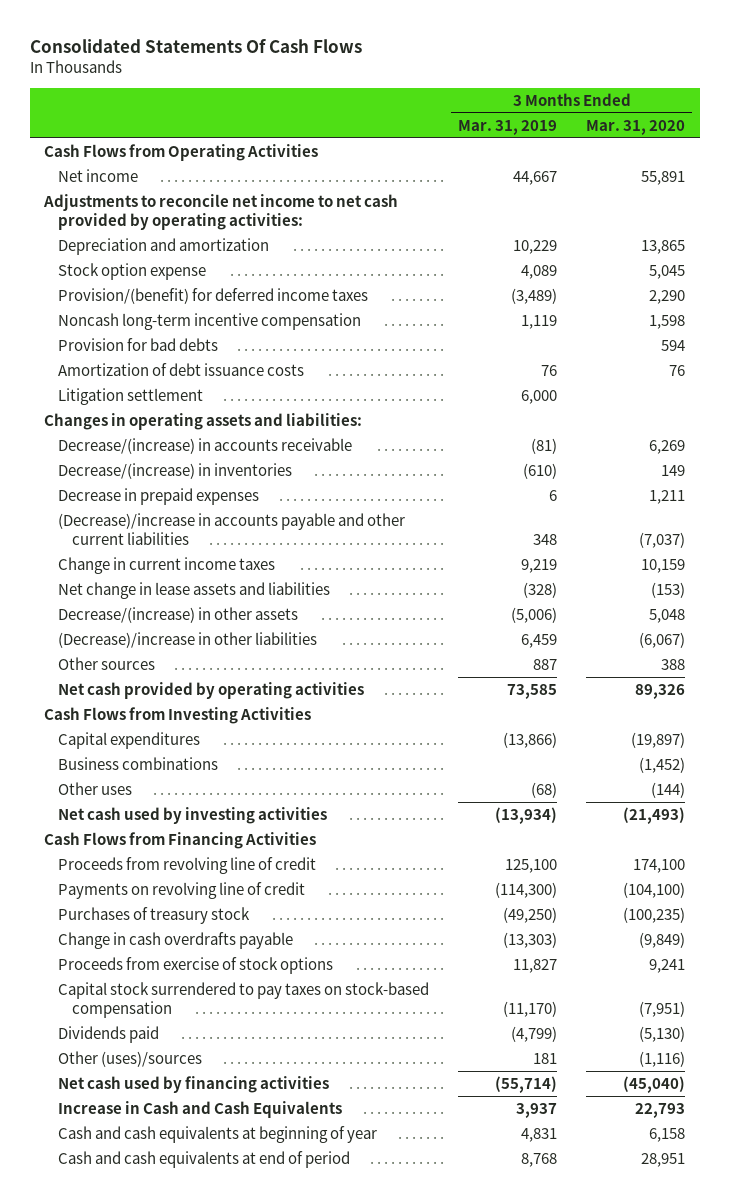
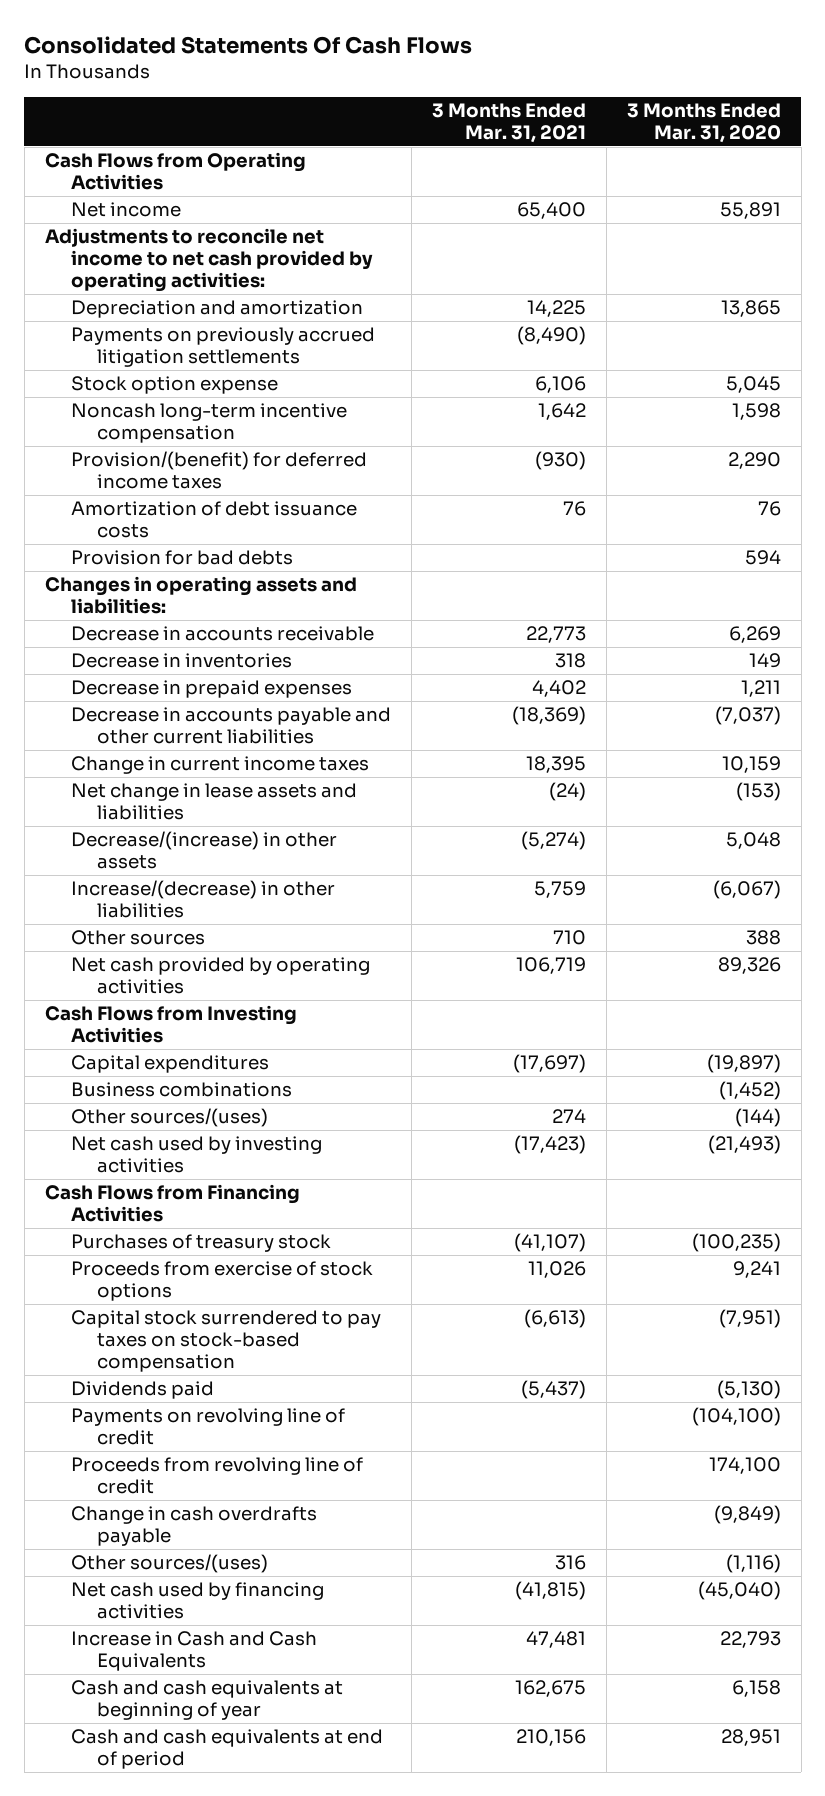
- | 3 Months Ended Mar. 31, 2019 | 3 Months Ended Mar. 31, 2020
+ | 3 Months Ended Mar. 31, 2021 | 3 Months Ended Mar. 31, 2020
+ Payments on previously accrued litigation settlements | (8,490) |
moved down: Provision/(benefit) for deferred income taxes | (930) | 2,290
- Litigation settlement | 6,000 |
moved down: Provision for bad debts | | 594
- Decrease/(increase) in accounts receivable | (81) | 6,269
- Decrease/(increase) in inventories | (610) | 149
+ Decrease in accounts receivable | 22,773 | 6,269
+ Decrease in inventories | 318 | 149
- (Decrease)/increase in accounts payable and other current liabilities | 348 | (7,037)
+ Decrease in accounts payable and other current liabilities | (18,369) | (7,037)
- (Decrease)/increase in other liabilities | 6,459 | (6,067)
+ Increase/(decrease) in other liabilities | 5,759 | (6,067)
- Other uses | (68) | (144)
+ Other sources/(uses) | 274 | (144)
- Other (uses)/sources | 181 | (1,116)
moved down: Payments on revolving line of credit | | (104,100)
moved down: Proceeds from revolving line of credit | | 174,100
moved down: Change in cash overdrafts payable | | (9,849)
+ Other sources/(uses) | 316 | (1,116)

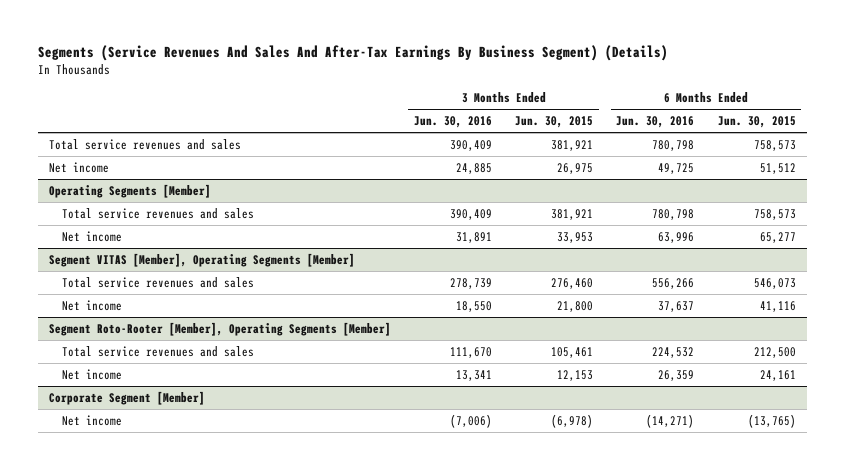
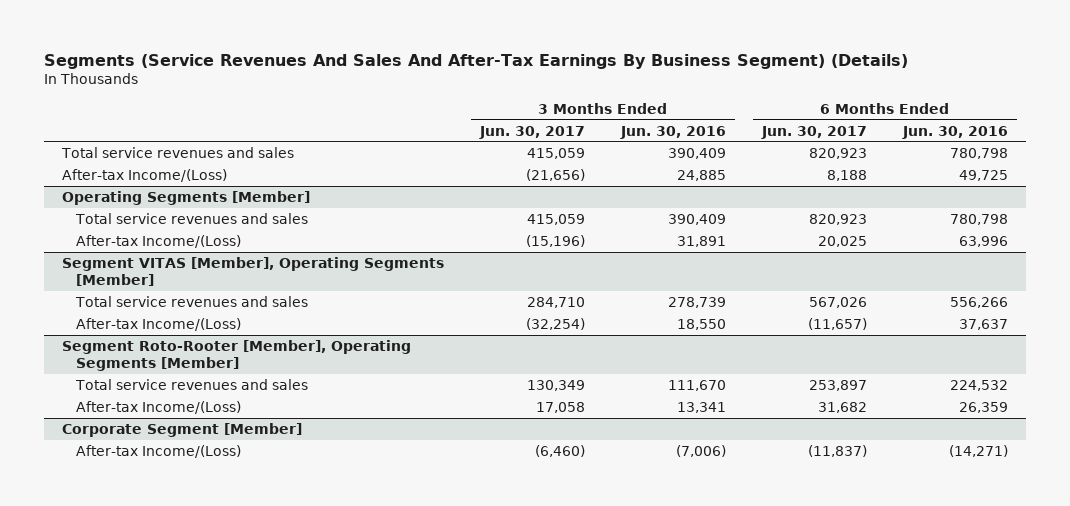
- | 3 Months Ended Jun. 30, 2016 | 3 Months Ended Jun. 30, 2015 | 6 Months Ended Jun. 30, 2016 | 6 Months Ended Jun. 30, 2015
+ | 3 Months Ended Jun. 30, 2017 | 3 Months Ended Jun. 30, 2016 | 6 Months Ended Jun. 30, 2017 | 6 Months Ended Jun. 30, 2016
- Net income | 24,885 | 26,975 | 49,725 | 51,512
+ After-tax Income/(Loss) | (21,656) | 24,885 | 8,188 | 49,725
@ Operating Segments [Member]
- Net income | 31,891 | 33,953 | 63,996 | 65,277
+ After-tax Income/(Loss) | (15,196) | 31,891 | 20,025 | 63,996
@ Segment VITAS [Member], Operating Segments [Member]
- Net income | 18,550 | 21,800 | 37,637 | 41,116
+ After-tax Income/(Loss) | (32,254) | 18,550 | (11,657) | 37,637
@ Segment Roto-Rooter [Member], Operating Segments [Member]
- Net income | 13,341 | 12,153 | 26,359 | 24,161
+ After-tax Income/(Loss) | 17,058 | 13,341 | 31,682 | 26,359
@ Corporate Segment [Member]
- Net income | (7,006) | (6,978) | (14,271) | (13,765)
+ After-tax Income/(Loss) | (6,460) | (7,006) | (11,837) | (14,271)

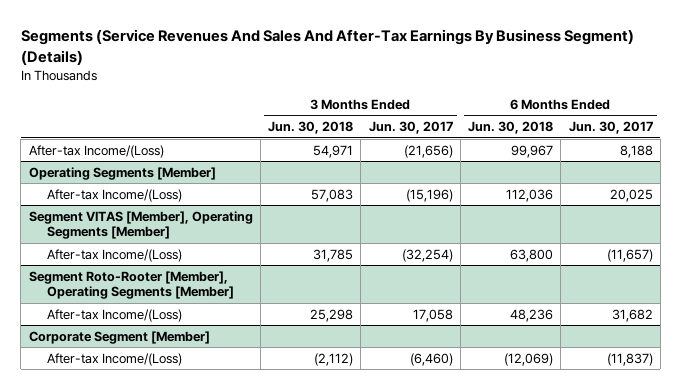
- | 3 Months Ended Jun. 30, 2017 | 3 Months Ended Jun. 30, 2016 | 6 Months Ended Jun. 30, 2017 | 6 Months Ended Jun. 30, 2016
+ | 3 Months Ended Jun. 30, 2018 | 3 Months Ended Jun. 30, 2017 | 6 Months Ended Jun. 30, 2018 | 6 Months Ended Jun. 30, 2017
- Total service revenues and sales | 415,059 | 390,409 | 820,923 | 780,798
@ Operating Segments [Member]
- Total service revenues and sales | 415,059 | 390,409 | 820,923 | 780,798
@ Segment VITAS [Member], Operating Segments [Member]
- Total service revenues and sales | 284,710 | 278,739 | 567,026 | 556,266
@ Segment Roto-Rooter [Member], Operating Segments [Member]
- Total service revenues and sales | 130,349 | 111,670 | 253,897 | 224,532

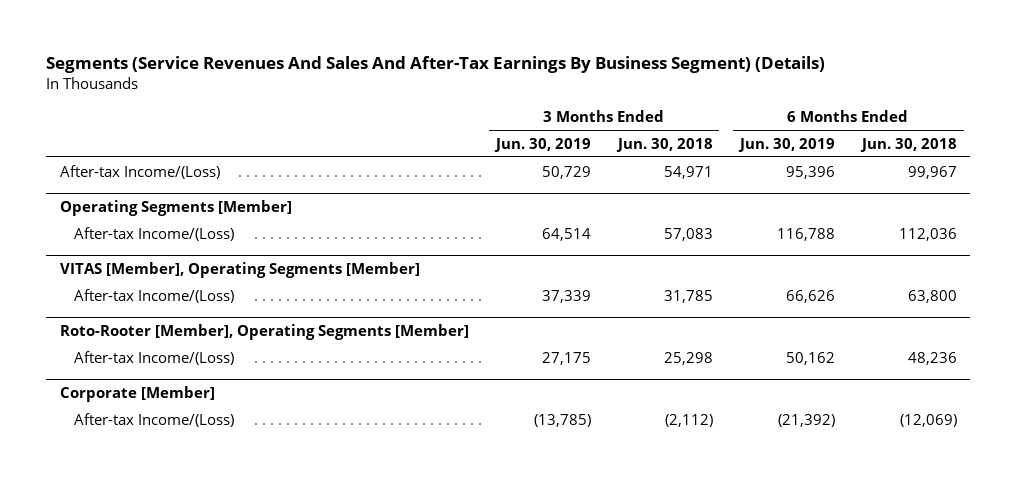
- | 3 Months Ended Jun. 30, 2018 | 3 Months Ended Jun. 30, 2017 | 6 Months Ended Jun. 30, 2018 | 6 Months Ended Jun. 30, 2017
+ | 3 Months Ended Jun. 30, 2019 | 3 Months Ended Jun. 30, 2018 | 6 Months Ended Jun. 30, 2019 | 6 Months Ended Jun. 30, 2018
- Segment VITAS [Member], Operating Segments [Member]
+ VITAS [Member], Operating Segments [Member]
- Segment Roto-Rooter [Member], Operating Segments [Member]
+ Roto-Rooter [Member], Operating Segments [Member]
- Corporate Segment [Member]
+ Corporate [Member]

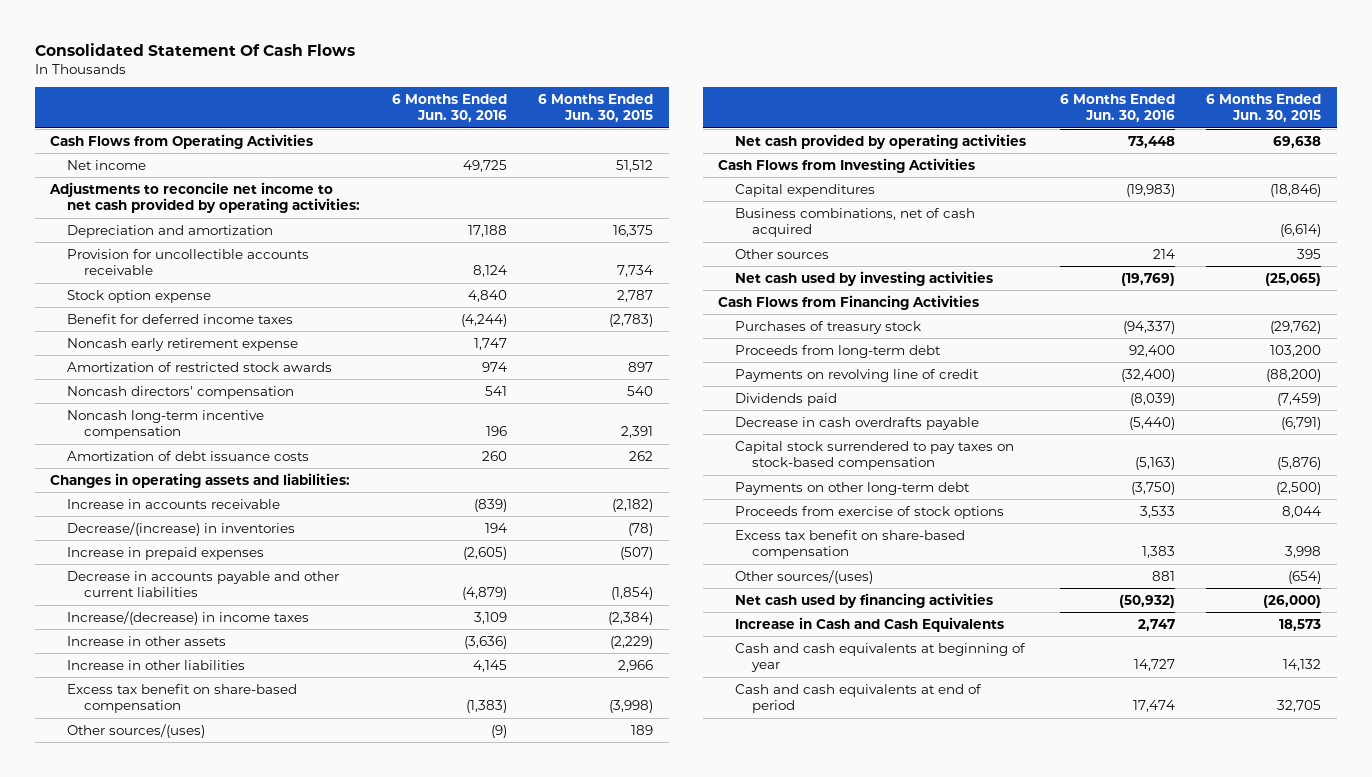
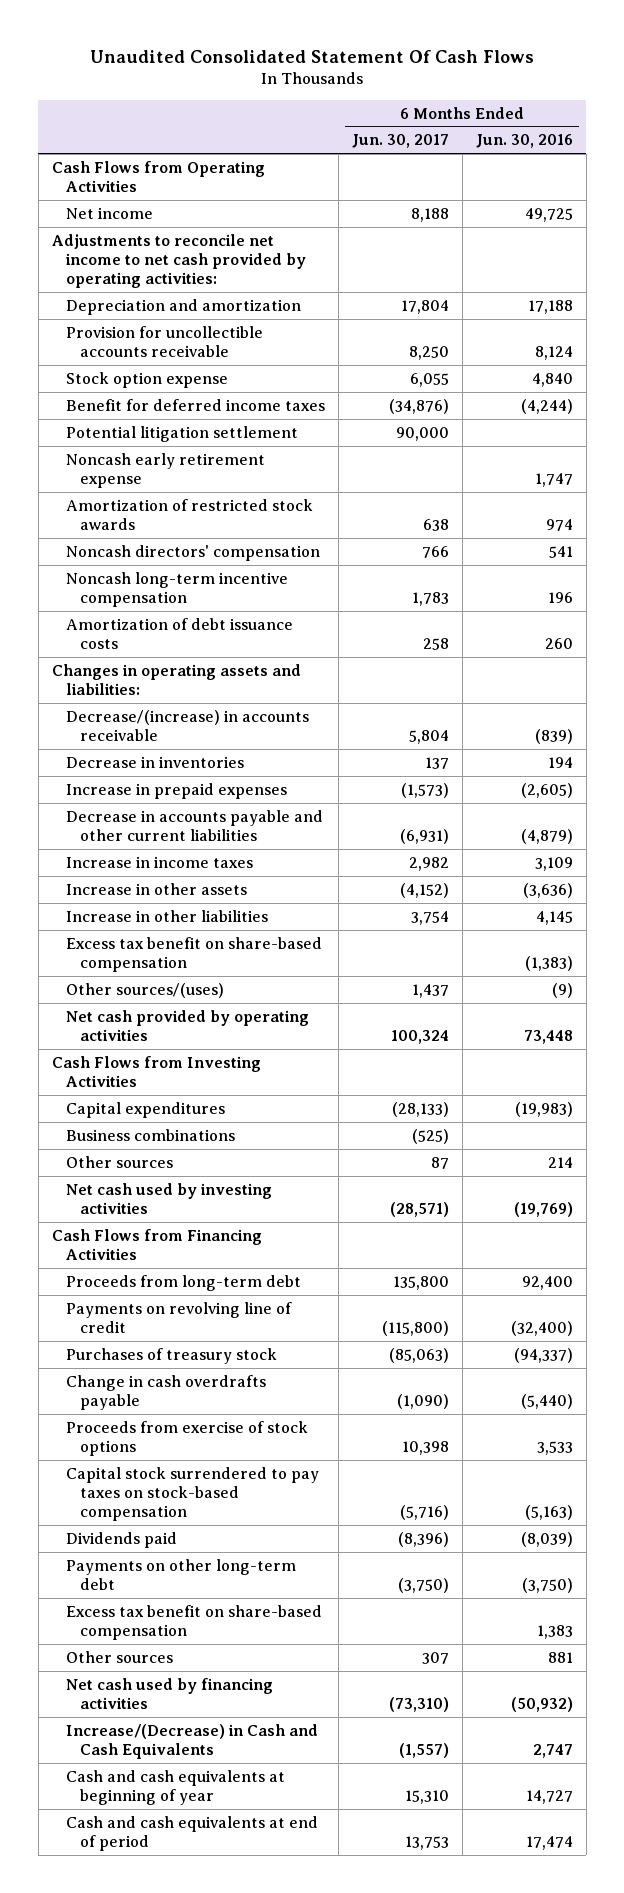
- Consolidated Statement Of Cash Flows
+ Unaudited Consolidated Statement Of Cash Flows
- | 6 Months Ended Jun. 30, 2016 | 6 Months Ended Jun. 30, 2015
+ | 6 Months Ended Jun. 30, 2017 | 6 Months Ended Jun. 30, 2016
+ Potential litigation settlement | 90,000 |
- Increase in accounts receivable | (839) | (2,182)
- Decrease/(increase) in inventories | 194 | (78)
+ Decrease/(increase) in accounts receivable | 5,804 | (839)
+ Decrease in inventories | 137 | 194
- Increase/(decrease) in income taxes | 3,109 | (2,384)
+ Increase in income taxes | 2,982 | 3,109
- Business combinations, net of cash acquired | | (6,614)
+ Business combinations | (525) |
- Decrease in cash overdrafts payable | (5,440) | (6,791)
moved down: Purchases of treasury stock | (85,063) | (94,337)
+ Change in cash overdrafts payable | (1,090) | (5,440)
moved up: Proceeds from exercise of stock options | 10,398 | 3,533
moved down: Dividends paid | (8,396) | (8,039)
- Other sources/(uses) | 881 | (654)
+ Other sources | 307 | 881
- Increase in Cash and Cash Equivalents | 2,747 | 18,573
+ Increase/(Decrease) in Cash and Cash Equivalents | (1,557) | 2,747

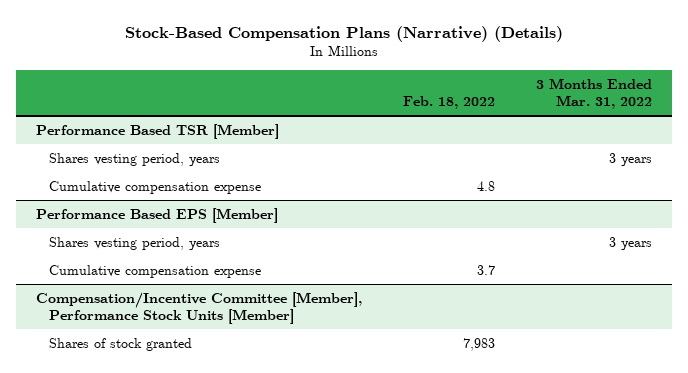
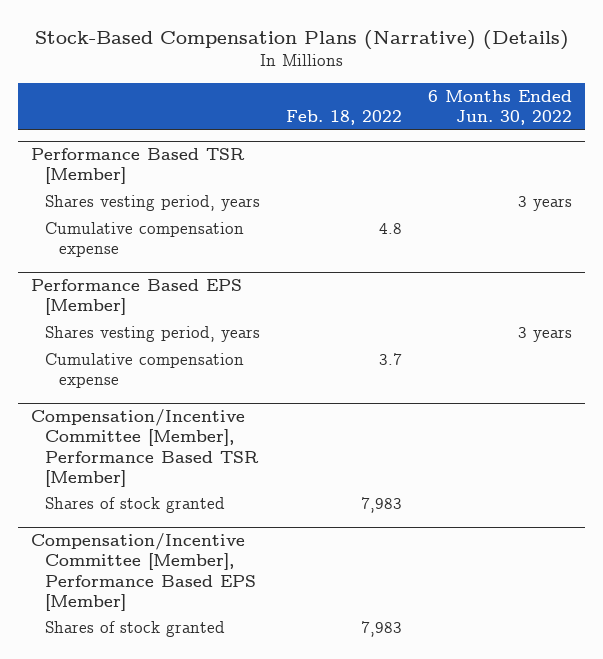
- | Feb. 18, 2022 | 3 Months Ended Mar. 31, 2022
+ | Feb. 18, 2022 | 6 Months Ended Jun. 30, 2022
- Compensation/Incentive Committee [Member], Performance Stock Units [Member]
+ Compensation/Incentive Committee [Member], Performance Based TSR [Member]
+ Compensation/Incentive Committee [Member], Performance Based EPS [Member]
+ Shares of stock granted | 7,983 |

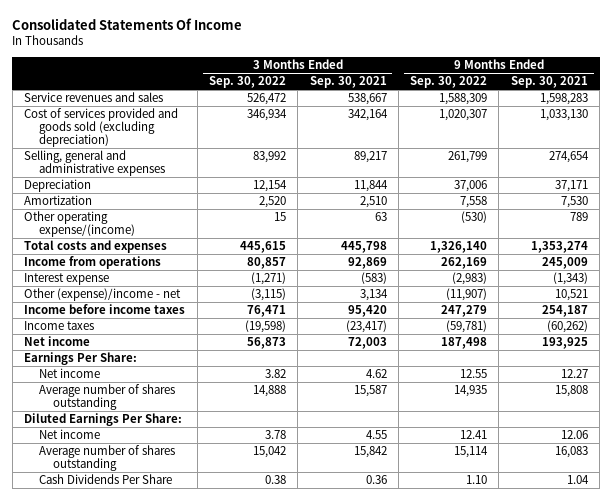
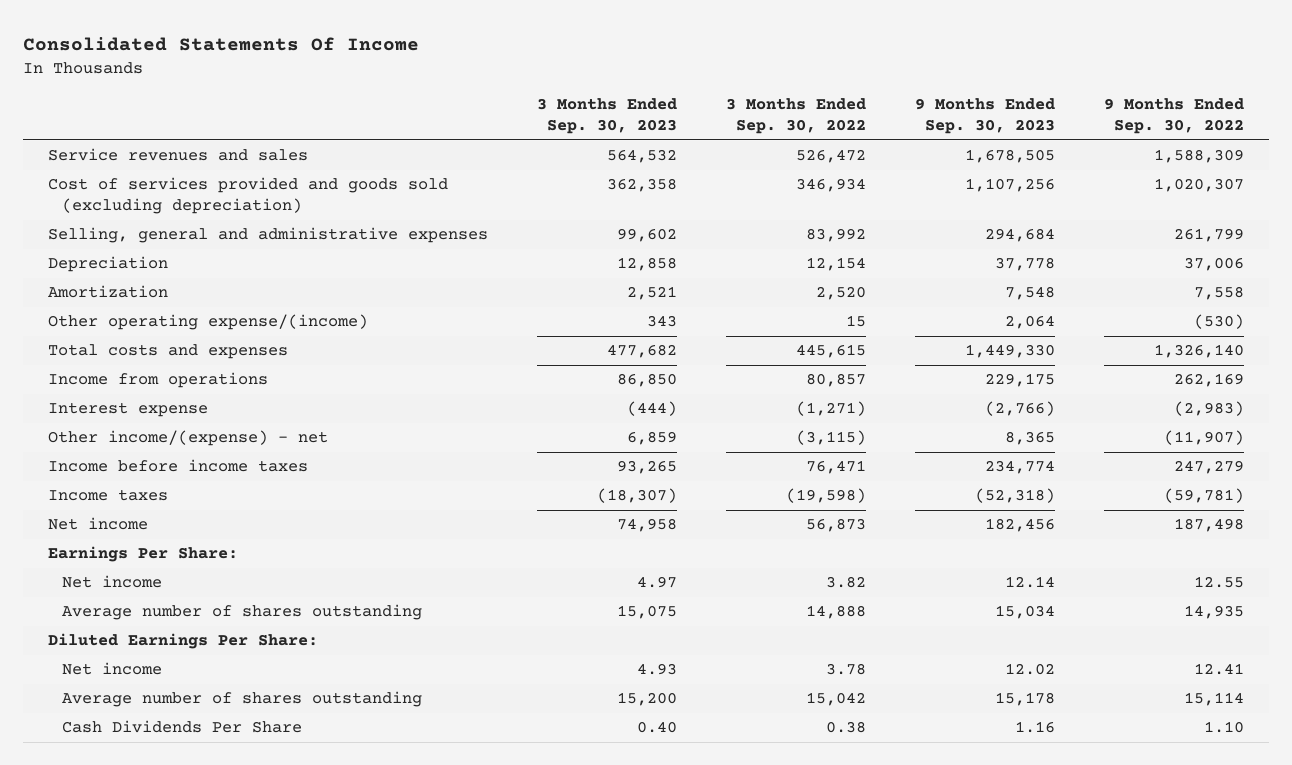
- | 3 Months Ended Sep. 30, 2022 | 3 Months Ended Sep. 30, 2021 | 9 Months Ended Sep. 30, 2022 | 9 Months Ended Sep. 30, 2021
+ | 3 Months Ended Sep. 30, 2023 | 3 Months Ended Sep. 30, 2022 | 9 Months Ended Sep. 30, 2023 | 9 Months Ended Sep. 30, 2022
- Other (expense)/income - net | (3,115) | 3,134 | (11,907) | 10,521
+ Other income/(expense) - net | 6,859 | (3,115) | 8,365 | (11,907)

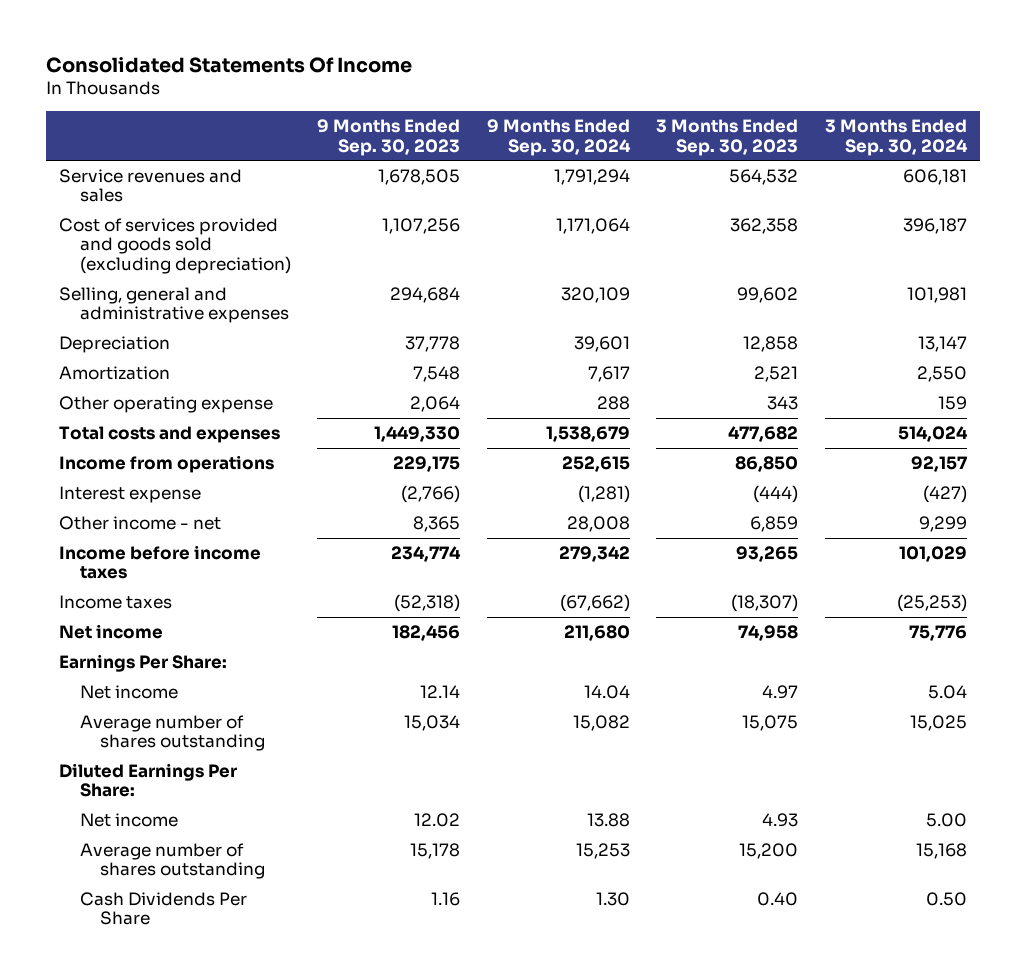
- | 3 Months Ended Sep. 30, 2023 | 3 Months Ended Sep. 30, 2022 | 9 Months Ended Sep. 30, 2023 | 9 Months Ended Sep. 30, 2022
+ | 9 Months Ended Sep. 30, 2023 | 9 Months Ended Sep. 30, 2024 | 3 Months Ended Sep. 30, 2023 | 3 Months Ended Sep. 30, 2024
- Other operating expense/(income) | 343 | 15 | 2,064 | (530)
+ Other operating expense | 2,064 | 288 | 343 | 159
- Other income/(expense) - net | 6,859 | (3,115) | 8,365 | (11,907)
+ Other income - net | 8,365 | 28,008 | 6,859 | 9,299

